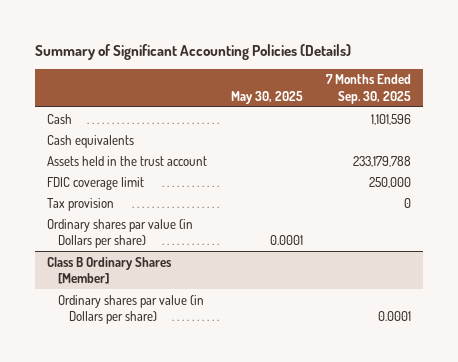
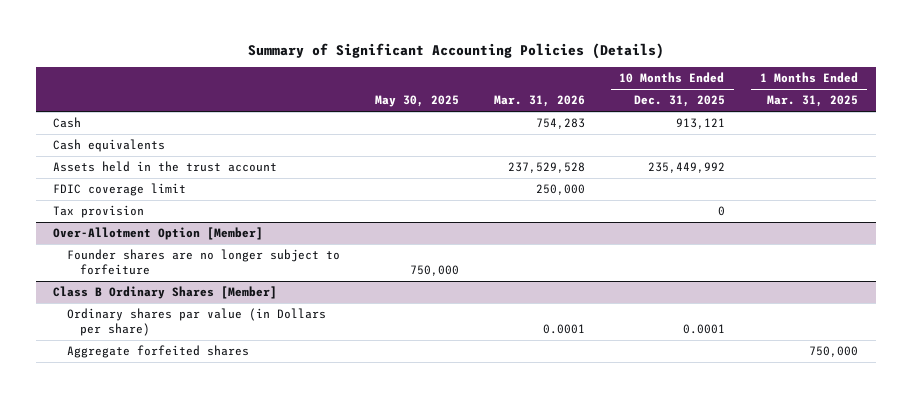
- | May 30, 2025 | 7 Months Ended Sep. 30, 2025
+ | May 30, 2025 | Mar. 31, 2026 | 10 Months Ended Dec. 31, 2025 | 1 Months Ended Mar. 31, 2025
- Ordinary shares par value (in Dollars per share) | 0.0001 |
+ Over-Allotment Option [Member]
+ Founder shares are no longer subject to forfeiture | 750,000 | | |
@ Class B Ordinary Shares [Member]
+ Aggregate forfeited shares | | | | 750,000

